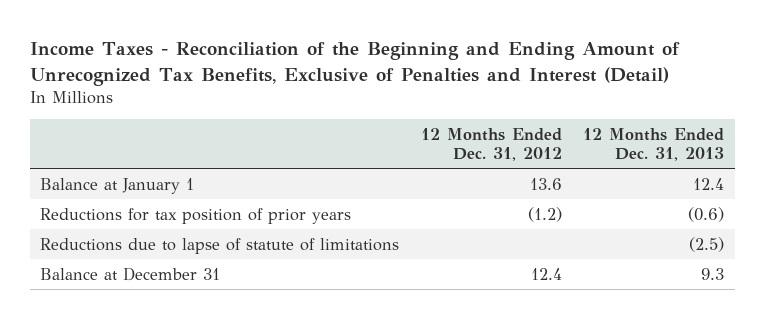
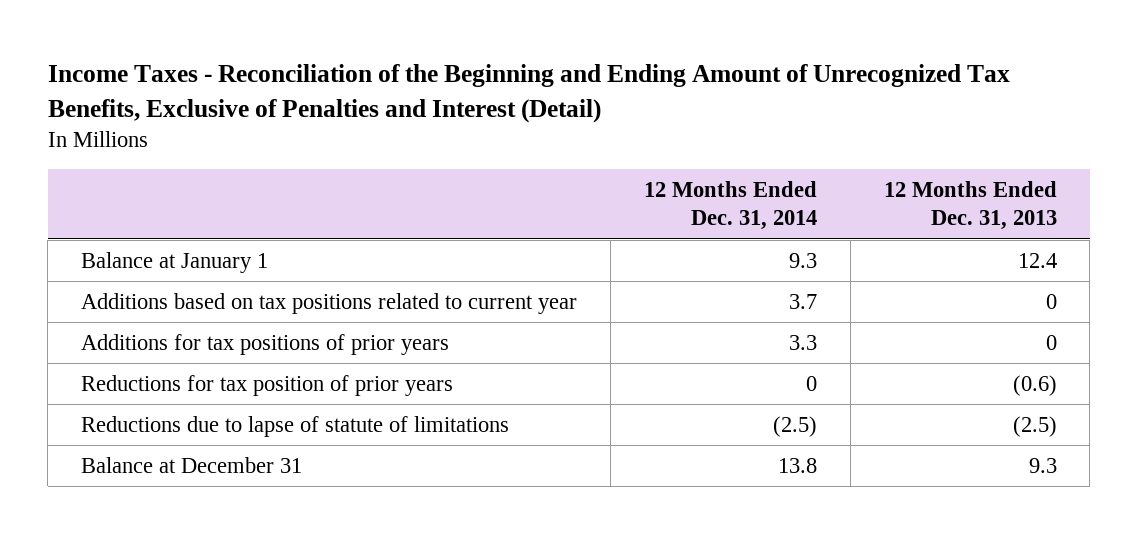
- | 12 Months Ended Dec. 31, 2012 | 12 Months Ended Dec. 31, 2013
+ | 12 Months Ended Dec. 31, 2014 | 12 Months Ended Dec. 31, 2013
+ Additions based on tax positions related to current year | 3.7 | 0
+ Additions for tax positions of prior years | 3.3 | 0

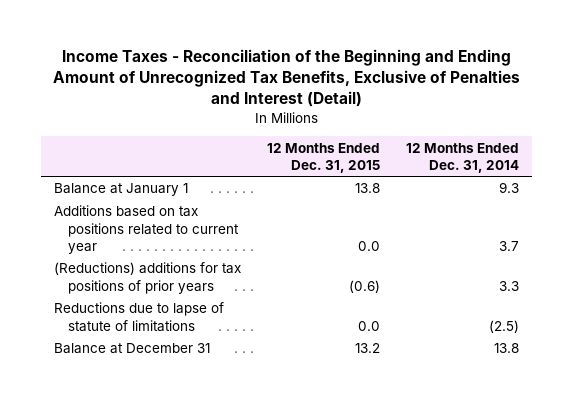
- | 12 Months Ended Dec. 31, 2014 | 12 Months Ended Dec. 31, 2013
+ | 12 Months Ended Dec. 31, 2015 | 12 Months Ended Dec. 31, 2014
- Additions for tax positions of prior years | 3.3 | 0
- Reductions for tax position of prior years | 0 | (0.6)
+ (Reductions) additions for tax positions of prior years | (0.6) | 3.3

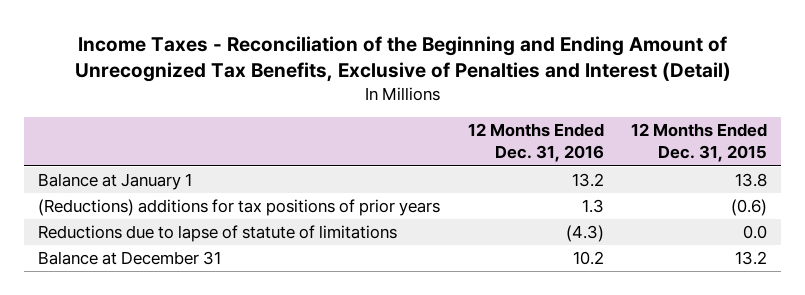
- | 12 Months Ended Dec. 31, 2015 | 12 Months Ended Dec. 31, 2014
+ | 12 Months Ended Dec. 31, 2016 | 12 Months Ended Dec. 31, 2015
- Additions based on tax positions related to current year | 0.0 | 3.7

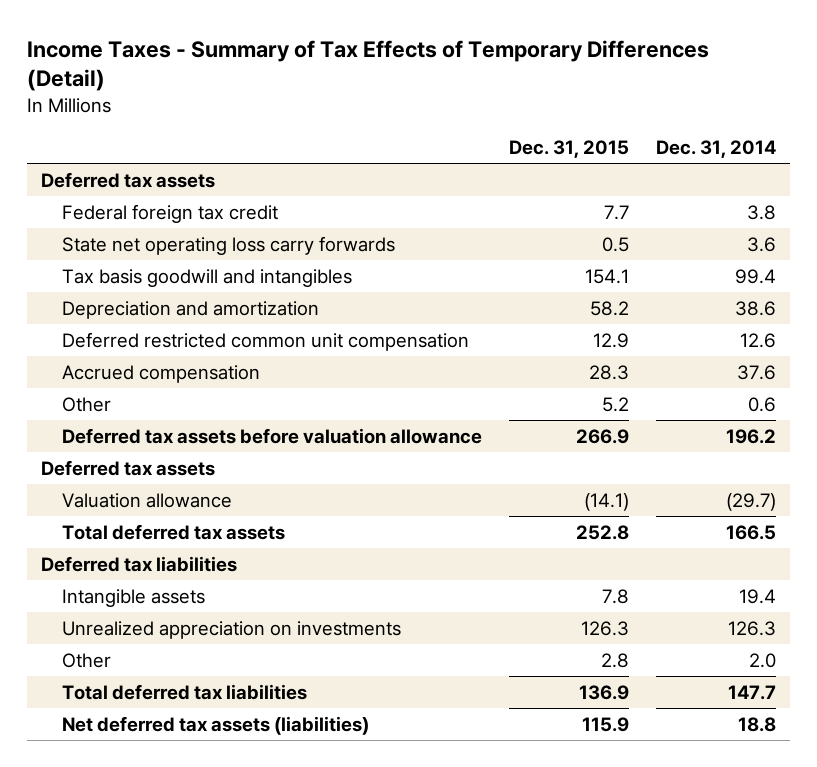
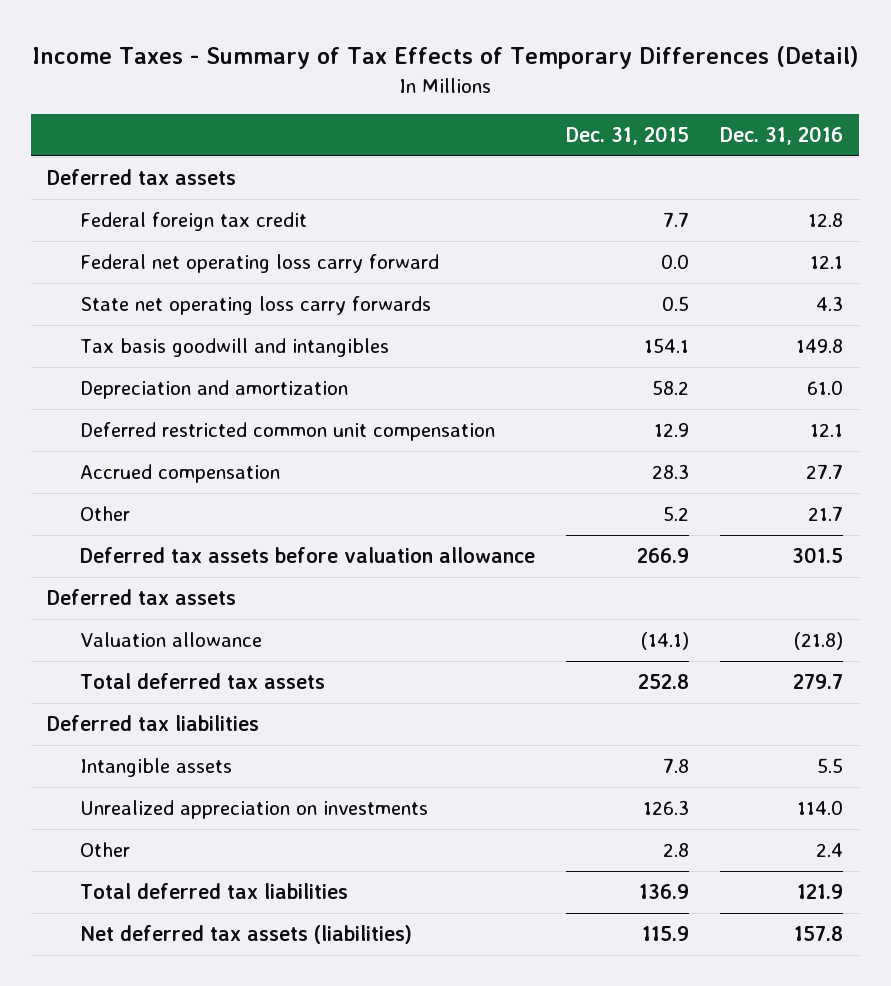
- | Dec. 31, 2015 | Dec. 31, 2014
+ | Dec. 31, 2015 | Dec. 31, 2016
+ Federal net operating loss carry forward | 0.0 | 12.1

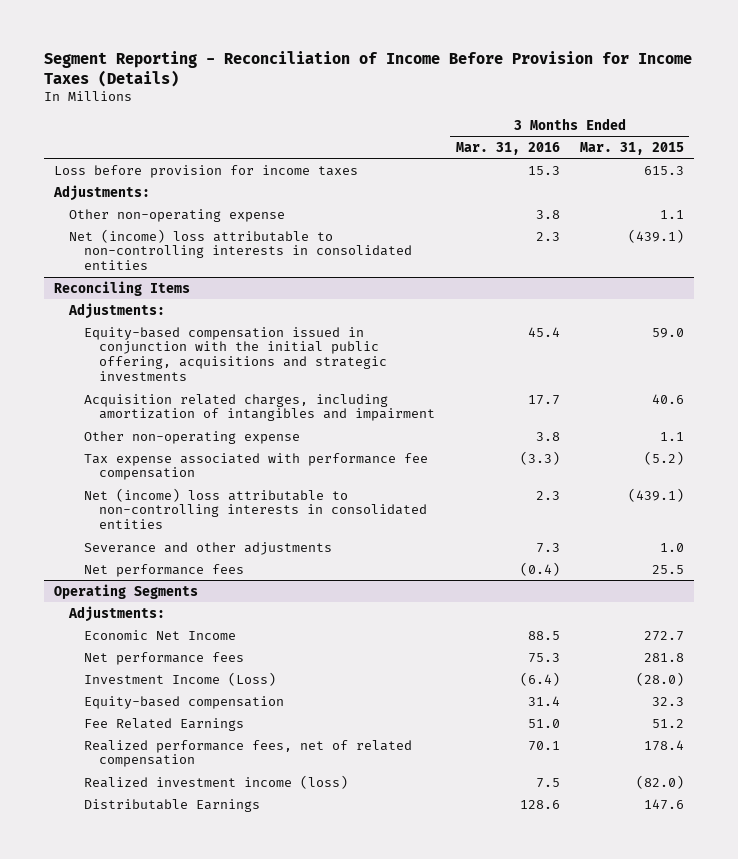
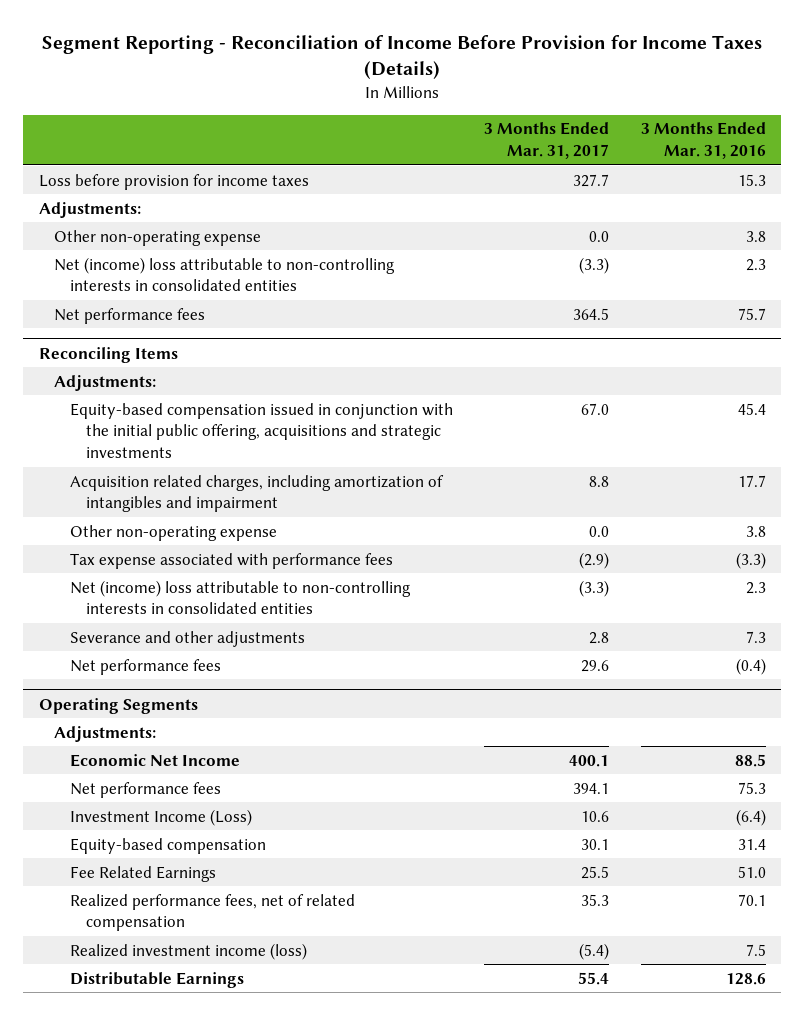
- | 3 Months Ended Mar. 31, 2016 | 3 Months Ended Mar. 31, 2015
+ | 3 Months Ended Mar. 31, 2017 | 3 Months Ended Mar. 31, 2016
+ Net performance fees | 364.5 | 75.7
@ Reconciling Items
- Tax expense associated with performance fee compensation | (3.3) | (5.2)
+ Tax expense associated with performance fees | (2.9) | (3.3)

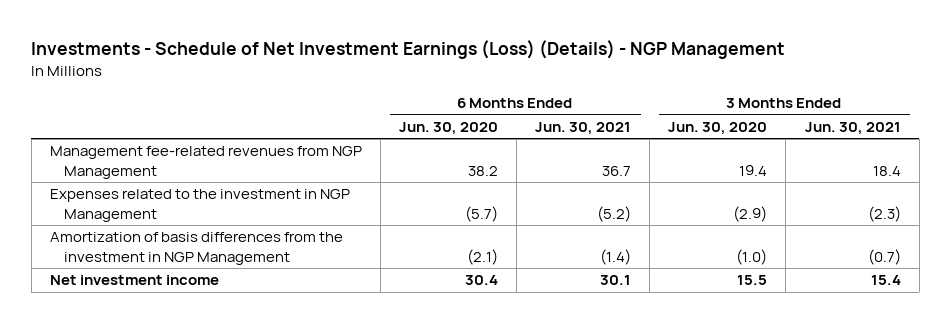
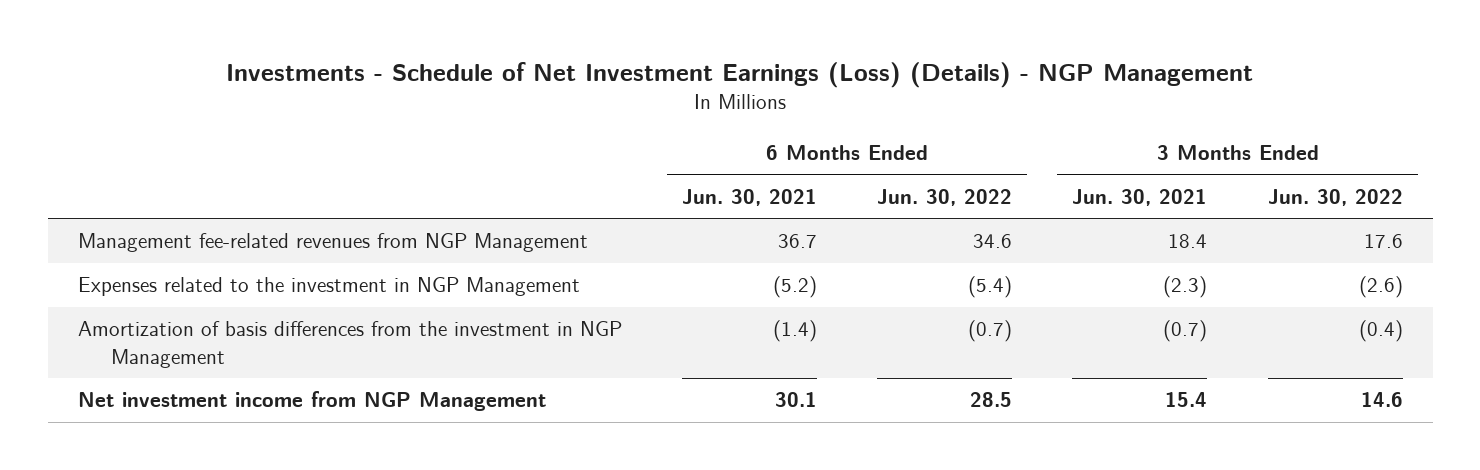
- | 6 Months Ended Jun. 30, 2020 | 6 Months Ended Jun. 30, 2021 | 3 Months Ended Jun. 30, 2020 | 3 Months Ended Jun. 30, 2021
+ | 6 Months Ended Jun. 30, 2021 | 6 Months Ended Jun. 30, 2022 | 3 Months Ended Jun. 30, 2021 | 3 Months Ended Jun. 30, 2022
- Net investment income | 30.4 | 30.1 | 15.5 | 15.4
+ Net investment income from NGP Management | 30.1 | 28.5 | 15.4 | 14.6

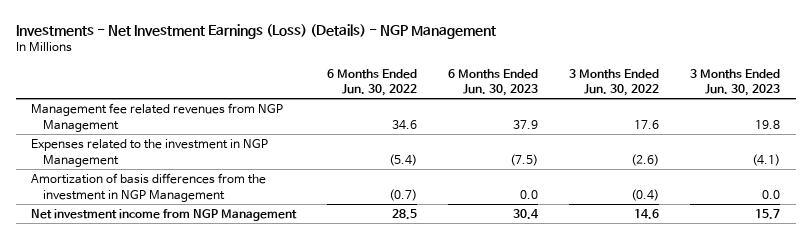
- Investments - Schedule of Net Investment Earnings (Loss) (Details) - NGP Management
+ Investments - Net Investment Earnings (Loss) (Details) - NGP Management
- | 6 Months Ended Jun. 30, 2021 | 6 Months Ended Jun. 30, 2022 | 3 Months Ended Jun. 30, 2021 | 3 Months Ended Jun. 30, 2022
+ | 6 Months Ended Jun. 30, 2022 | 6 Months Ended Jun. 30, 2023 | 3 Months Ended Jun. 30, 2022 | 3 Months Ended Jun. 30, 2023
- Management fee-related revenues from NGP Management | 36.7 | 34.6 | 18.4 | 17.6
+ Management fee related revenues from NGP Management | 34.6 | 37.9 | 17.6 | 19.8

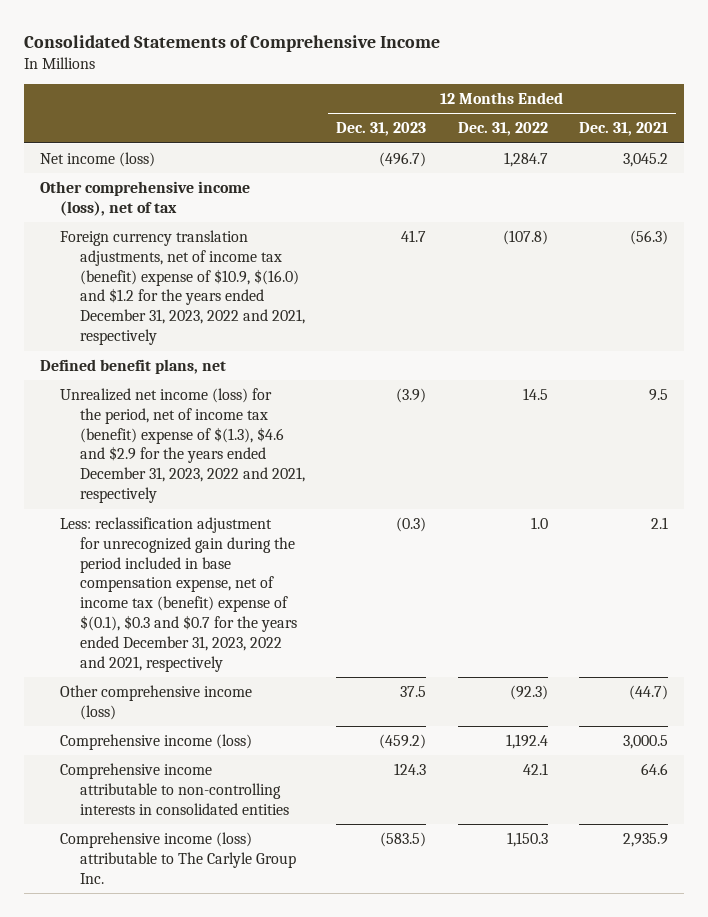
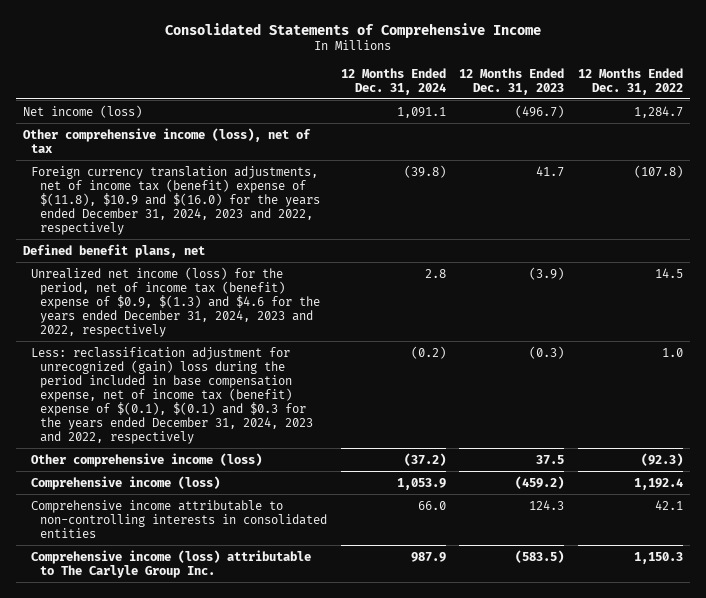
- | 12 Months Ended Dec. 31, 2023 | 12 Months Ended Dec. 31, 2022 | 12 Months Ended Dec. 31, 2021
+ | 12 Months Ended Dec. 31, 2024 | 12 Months Ended Dec. 31, 2023 | 12 Months Ended Dec. 31, 2022
- Foreign currency translation adjustments, net of income tax (benefit) expense of $10.9, $(16.0) and $1.2 for the years ended December 31, 2023, 2022 and 2021, respectively | 41.7 | (107.8) | (56.3)
+ Foreign currency translation adjustments, net of income tax (benefit) expense of $(11.8), $10.9 and $(16.0) for the years ended December 31, 2024, 2023 and 2022, respectively | (39.8) | 41.7 | (107.8)
- Unrealized net income (loss) for the period, net of income tax (benefit) expense of $(1.3), $4.6 and $2.9 for the years ended December 31, 2023, 2022 and 2021, respectively | (3.9) | 14.5 | 9.5
- Less: reclassification adjustment for unrecognized gain during the period included in base compensation expense, net of income tax (benefit) expense of $(0.1), $0.3 and $0.7 for the years ended December 31, 2023, 2022 and 2021, respectively | (0.3) | 1.0 | 2.1
+ Unrealized net income (loss) for the period, net of income tax (benefit) expense of $0.9, $(1.3) and $4.6 for the years ended December 31, 2024, 2023 and 2022, respectively | 2.8 | (3.9) | 14.5
+ Less: reclassification adjustment for unrecognized (gain) loss during the period included in base compensation expense, net of income tax (benefit) expense of $(0.1), $(0.1) and $0.3 for the years ended December 31, 2024, 2023 and 2022, respectively | (0.2) | (0.3) | 1.0

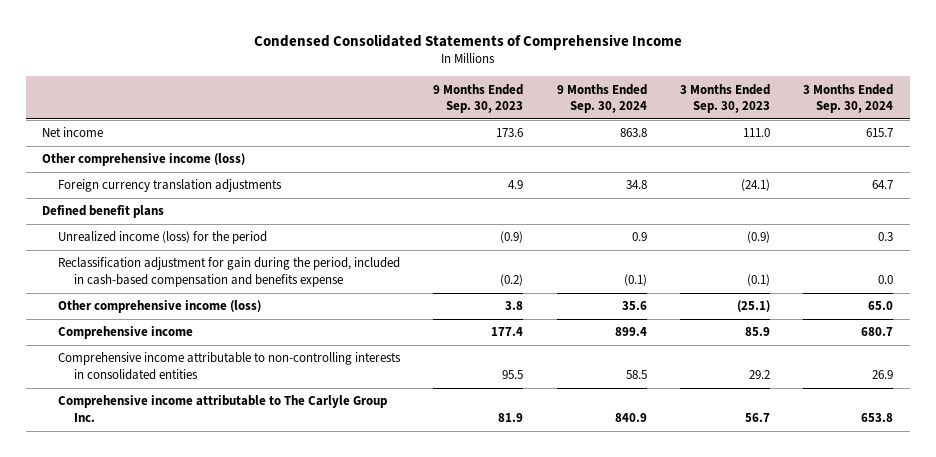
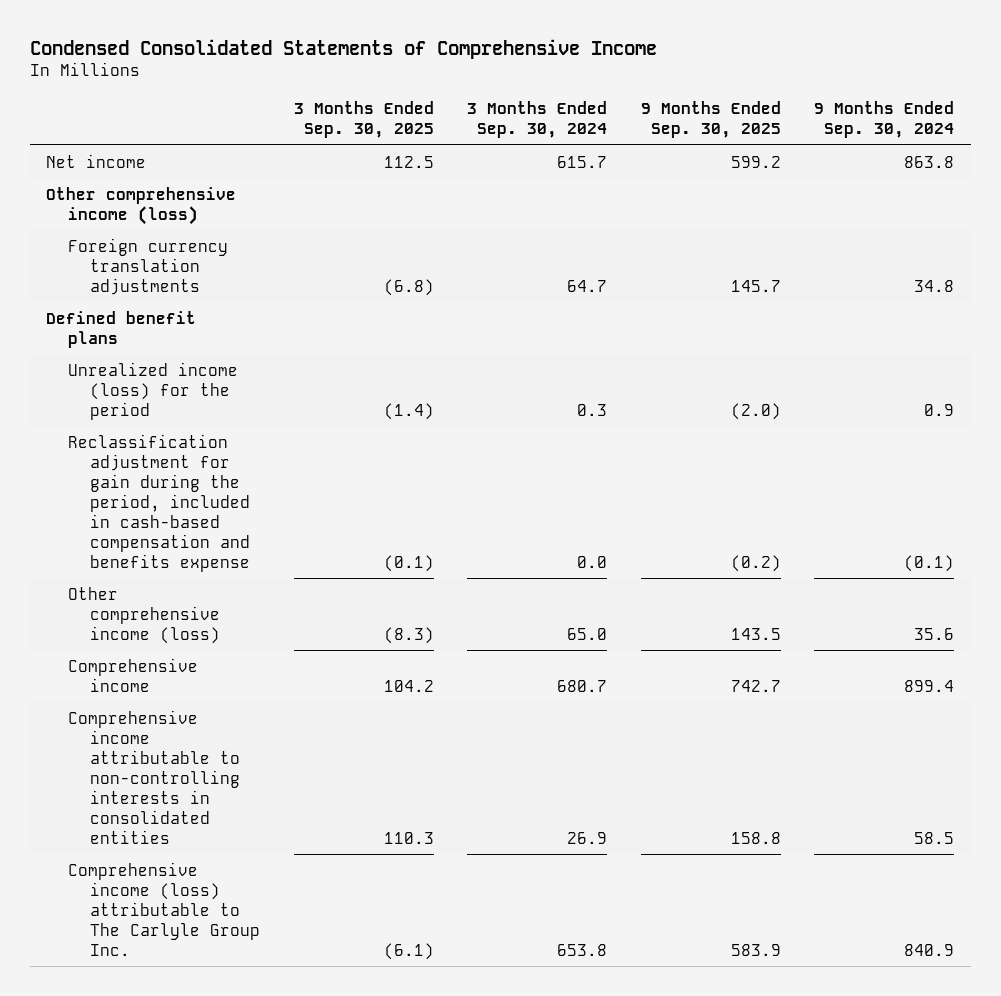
- | 9 Months Ended Sep. 30, 2023 | 9 Months Ended Sep. 30, 2024 | 3 Months Ended Sep. 30, 2023 | 3 Months Ended Sep. 30, 2024
+ | 3 Months Ended Sep. 30, 2025 | 3 Months Ended Sep. 30, 2024 | 9 Months Ended Sep. 30, 2025 | 9 Months Ended Sep. 30, 2024
- Comprehensive income attributable to The Carlyle Group Inc. | 81.9 | 840.9 | 56.7 | 653.8
+ Comprehensive income (loss) attributable to The Carlyle Group Inc. | (6.1) | 653.8 | 583.9 | 840.9

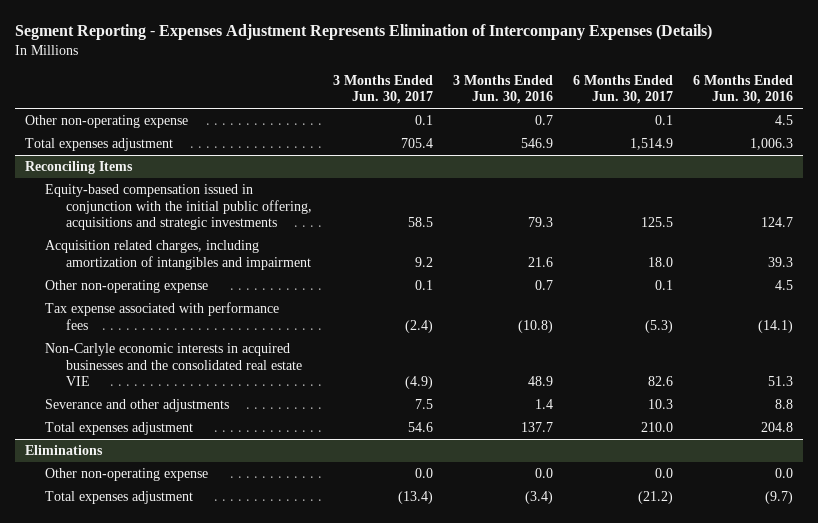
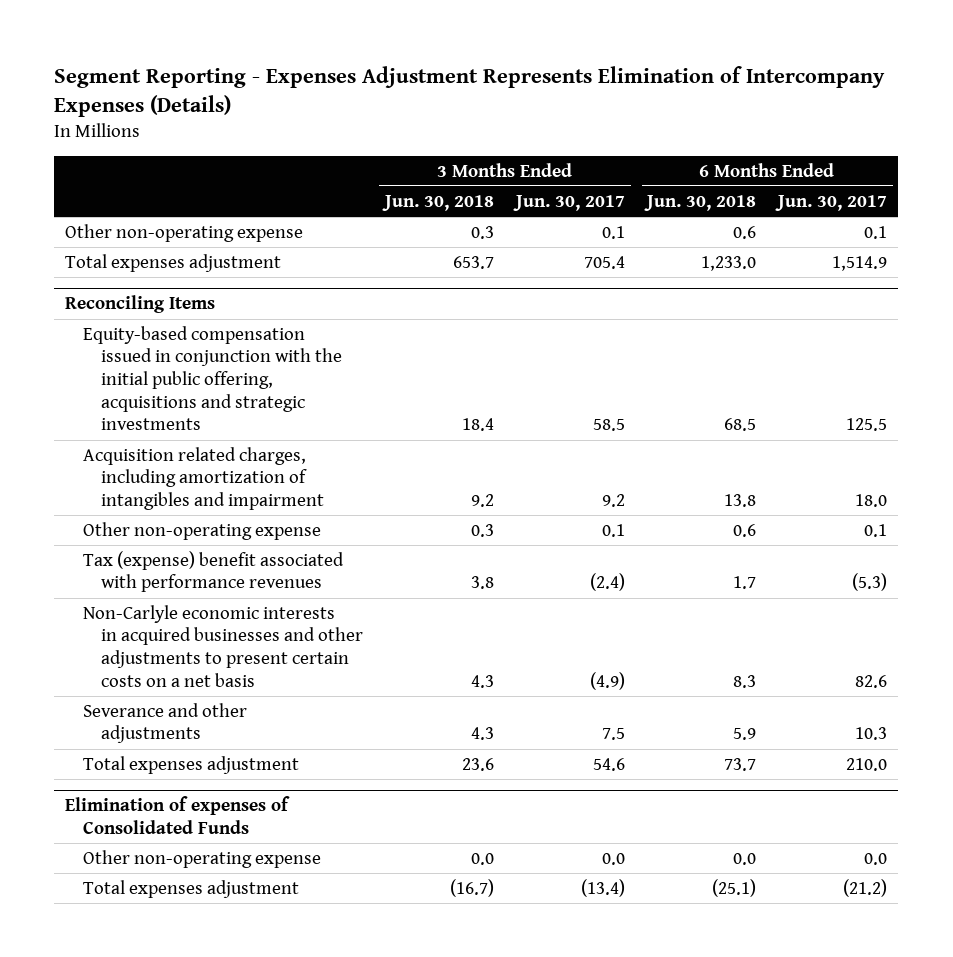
- | 3 Months Ended Jun. 30, 2017 | 3 Months Ended Jun. 30, 2016 | 6 Months Ended Jun. 30, 2017 | 6 Months Ended Jun. 30, 2016
+ | 3 Months Ended Jun. 30, 2018 | 3 Months Ended Jun. 30, 2017 | 6 Months Ended Jun. 30, 2018 | 6 Months Ended Jun. 30, 2017
@ Reconciling Items
- Tax expense associated with performance fees | (2.4) | (10.8) | (5.3) | (14.1)
- Non-Carlyle economic interests in acquired businesses and the consolidated real estate VIE | (4.9) | 48.9 | 82.6 | 51.3
+ Tax (expense) benefit associated with performance revenues | 3.8 | (2.4) | 1.7 | (5.3)
+ Non-Carlyle economic interests in acquired businesses and other adjustments to present certain costs on a net basis | 4.3 | (4.9) | 8.3 | 82.6
- Eliminations
+ Elimination of expenses of Consolidated Funds

